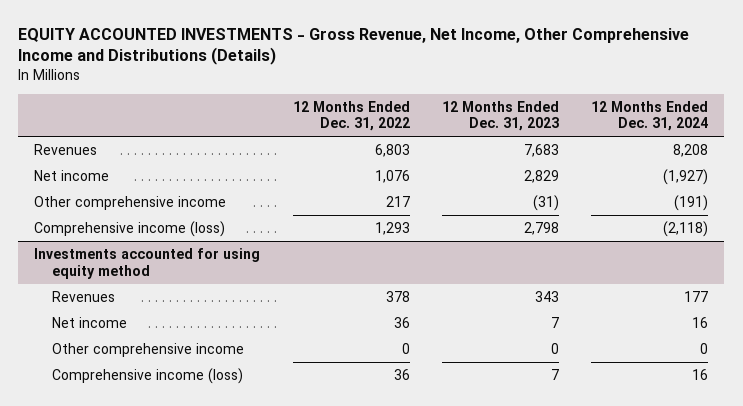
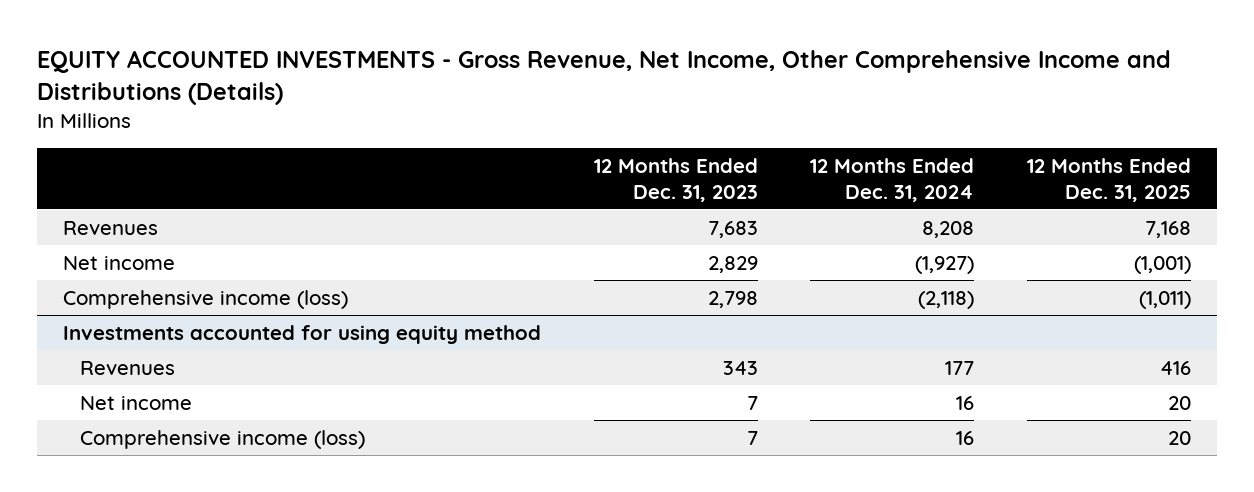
- | 12 Months Ended Dec. 31, 2022 | 12 Months Ended Dec. 31, 2023 | 12 Months Ended Dec. 31, 2024
+ | 12 Months Ended Dec. 31, 2023 | 12 Months Ended Dec. 31, 2024 | 12 Months Ended Dec. 31, 2025
- Other comprehensive income | 217 | (31) | (191)
@ Investments accounted for using equity method
- Other comprehensive income | 0 | 0 | 0

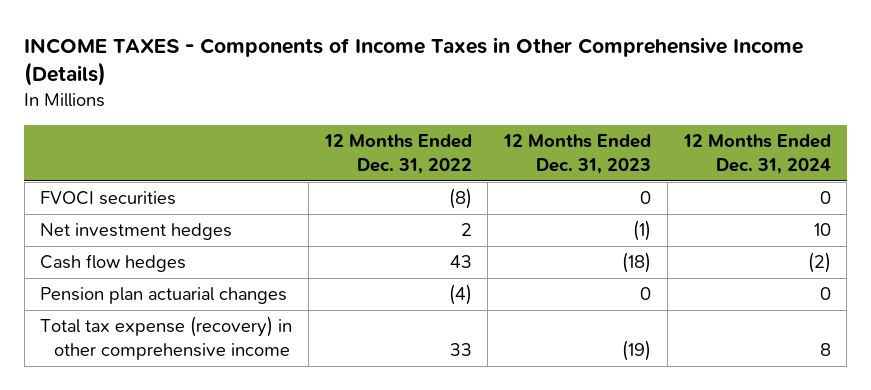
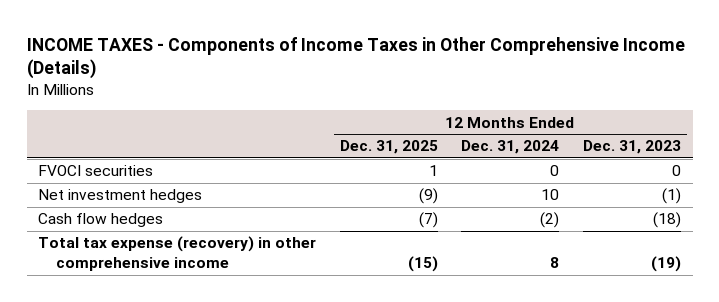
- | 12 Months Ended Dec. 31, 2022 | 12 Months Ended Dec. 31, 2023 | 12 Months Ended Dec. 31, 2024
+ | 12 Months Ended Dec. 31, 2025 | 12 Months Ended Dec. 31, 2024 | 12 Months Ended Dec. 31, 2023
- Pension plan actuarial changes | (4) | 0 | 0

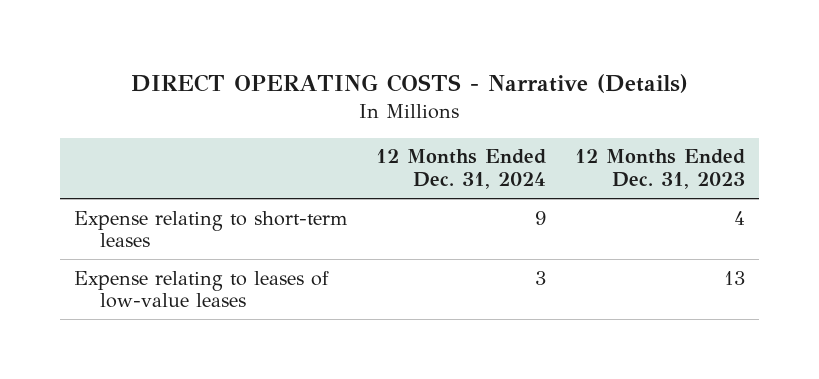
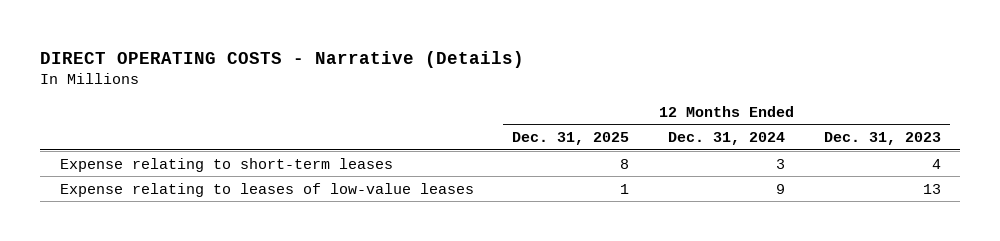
- | 12 Months Ended Dec. 31, 2024 | 12 Months Ended Dec. 31, 2023
+ | 12 Months Ended Dec. 31, 2025 | 12 Months Ended Dec. 31, 2024 | 12 Months Ended Dec. 31, 2023
- Expense relating to short-term leases | 9 | 4
- Expense relating to leases of low-value leases | 3 | 13
+ Expense relating to short-term leases | 8 | 3 | 4
+ Expense relating to leases of low-value leases | 1 | 9 | 13

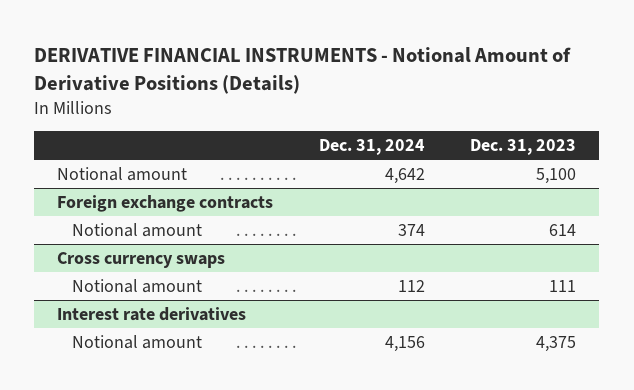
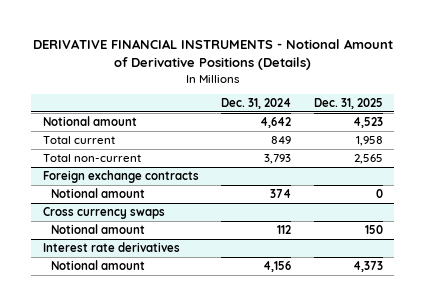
- | Dec. 31, 2024 | Dec. 31, 2023
+ | Dec. 31, 2024 | Dec. 31, 2025
+ Total current | 849 | 1,958
+ Total non-current | 3,793 | 2,565

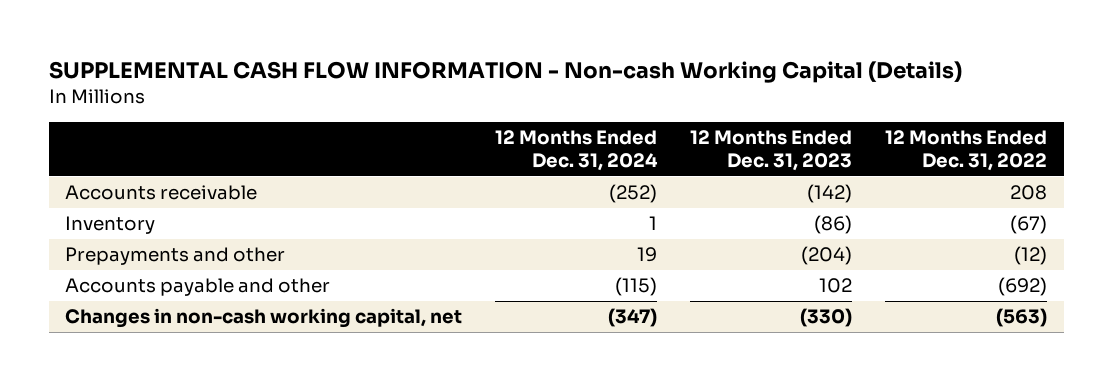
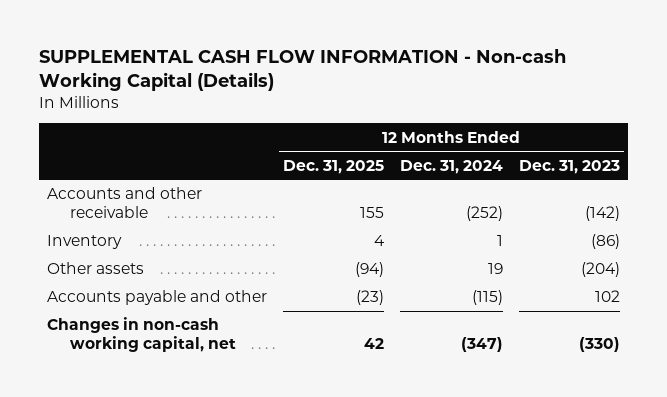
- | 12 Months Ended Dec. 31, 2024 | 12 Months Ended Dec. 31, 2023 | 12 Months Ended Dec. 31, 2022
+ | 12 Months Ended Dec. 31, 2025 | 12 Months Ended Dec. 31, 2024 | 12 Months Ended Dec. 31, 2023
- Accounts receivable | (252) | (142) | 208
+ Accounts and other receivable | 155 | (252) | (142)
- Prepayments and other | 19 | (204) | (12)
+ Other assets | (94) | 19 | (204)

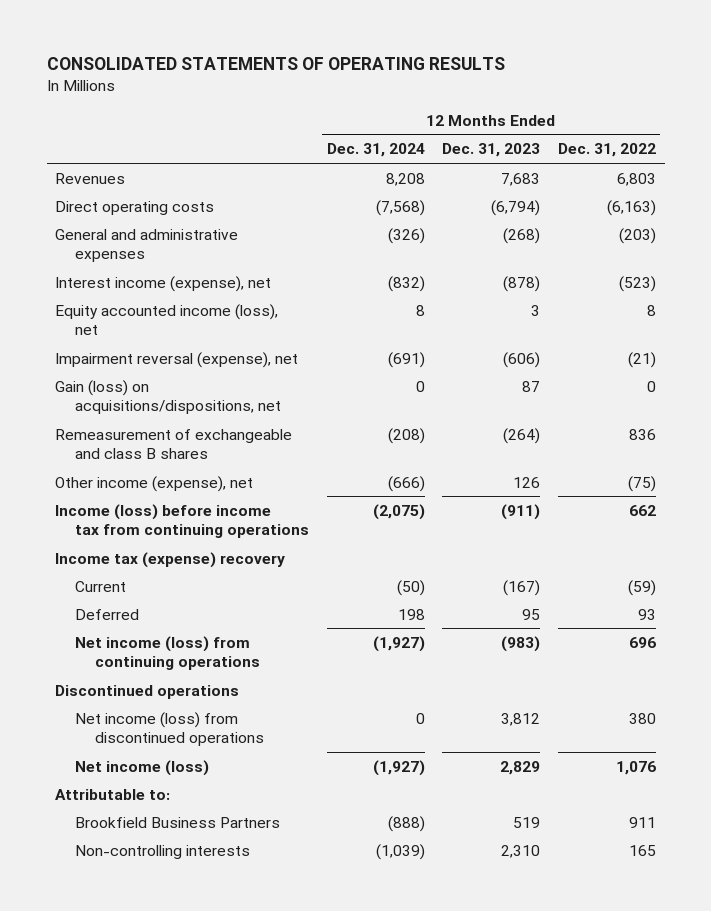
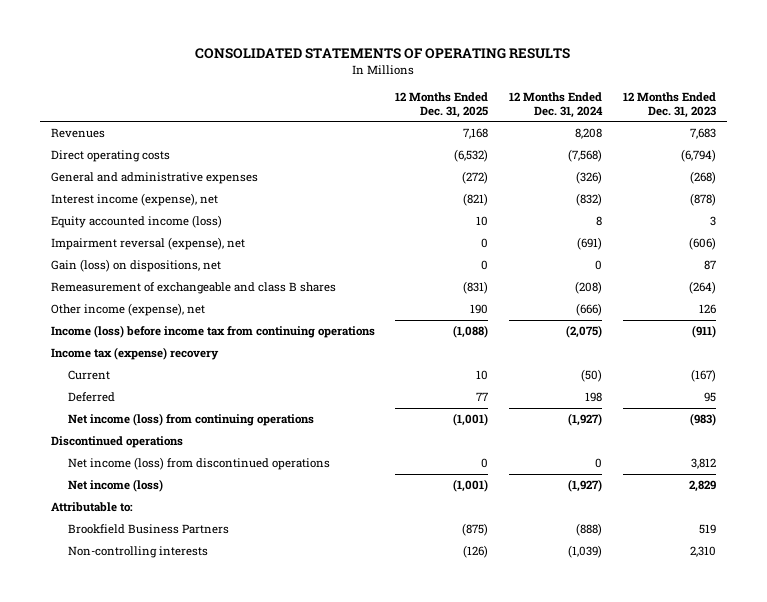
- | 12 Months Ended Dec. 31, 2024 | 12 Months Ended Dec. 31, 2023 | 12 Months Ended Dec. 31, 2022
+ | 12 Months Ended Dec. 31, 2025 | 12 Months Ended Dec. 31, 2024 | 12 Months Ended Dec. 31, 2023
- Equity accounted income (loss), net | 8 | 3 | 8
+ Equity accounted income (loss) | 10 | 8 | 3
- Gain (loss) on acquisitions/dispositions, net | 0 | 87 | 0
+ Gain (loss) on dispositions, net | 0 | 0 | 87

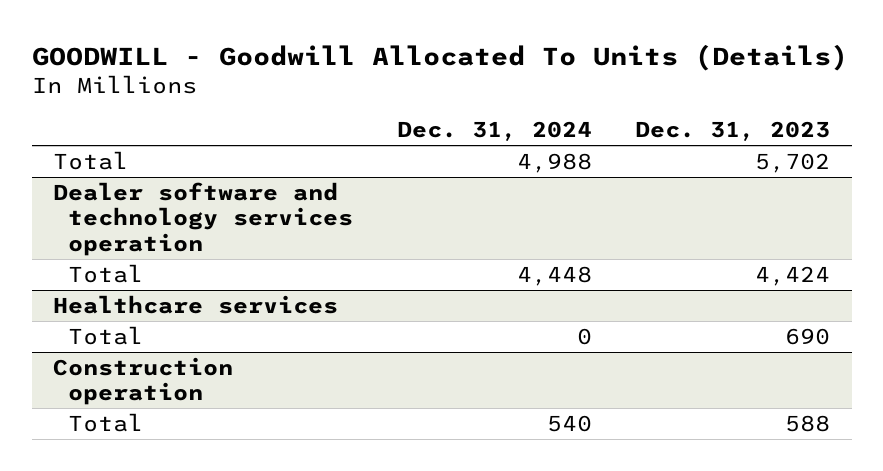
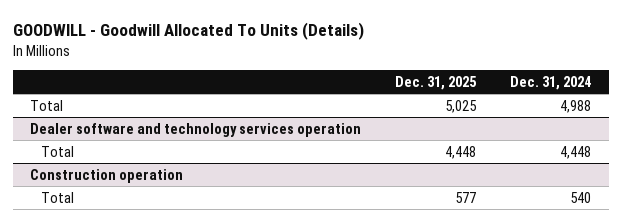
- | Dec. 31, 2024 | Dec. 31, 2023
+ | Dec. 31, 2025 | Dec. 31, 2024
- Healthcare services
- Total | 0 | 690

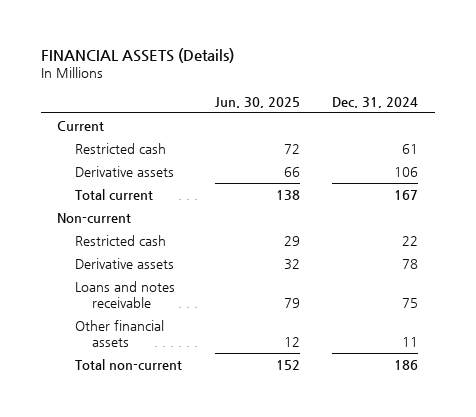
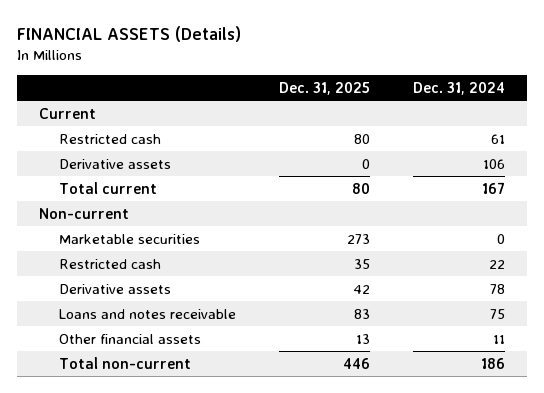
- | Jun. 30, 2025 | Dec. 31, 2024
+ | Dec. 31, 2025 | Dec. 31, 2024
+ Marketable securities | 273 | 0

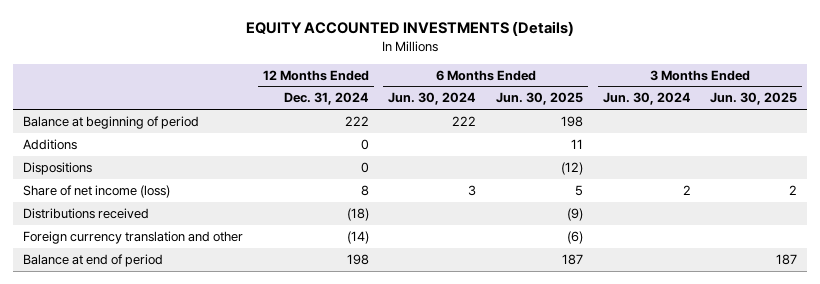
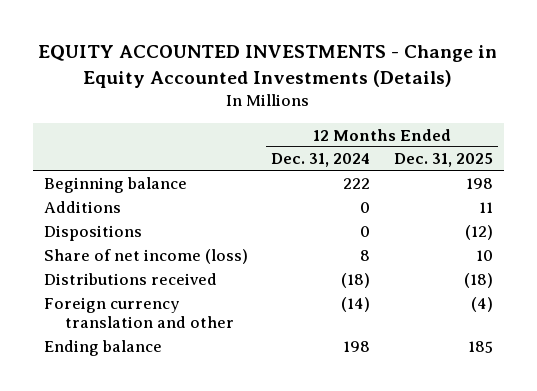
- EQUITY ACCOUNTED INVESTMENTS (Details)
+ EQUITY ACCOUNTED INVESTMENTS - Change in Equity Accounted Investments (Details)
- | 12 Months Ended Dec. 31, 2024 | 6 Months Ended Jun. 30, 2024 | 6 Months Ended Jun. 30, 2025 | 3 Months Ended Jun. 30, 2024 | 3 Months Ended Jun. 30, 2025
+ | 12 Months Ended Dec. 31, 2024 | 12 Months Ended Dec. 31, 2025
- Balance at beginning of period | 222 | 222 | 198 | |
+ Beginning balance | 222 | 198
- Balance at end of period | 198 | | 187 | | 187
+ Ending balance | 198 | 185

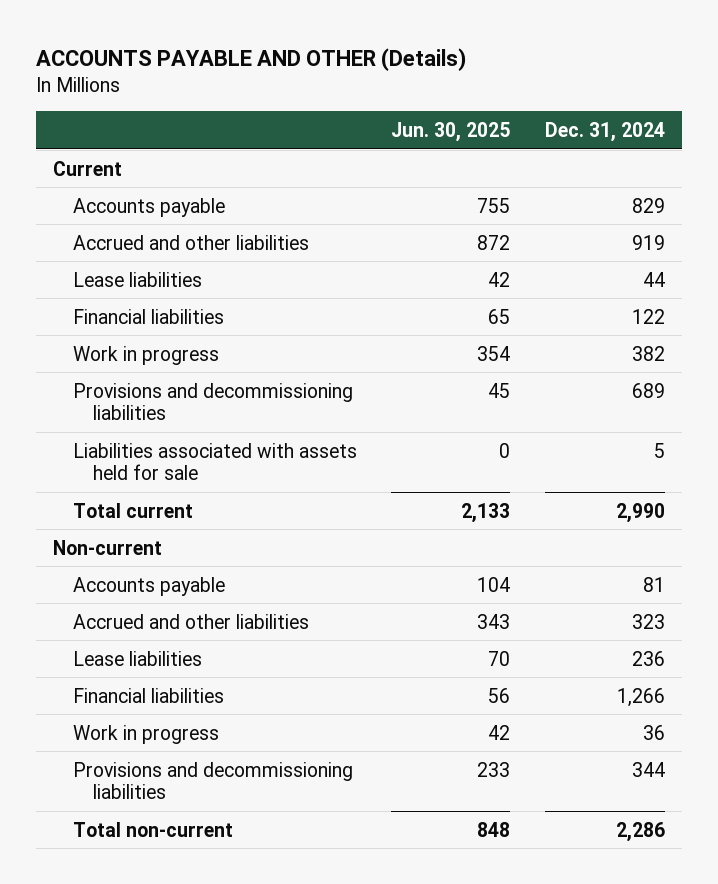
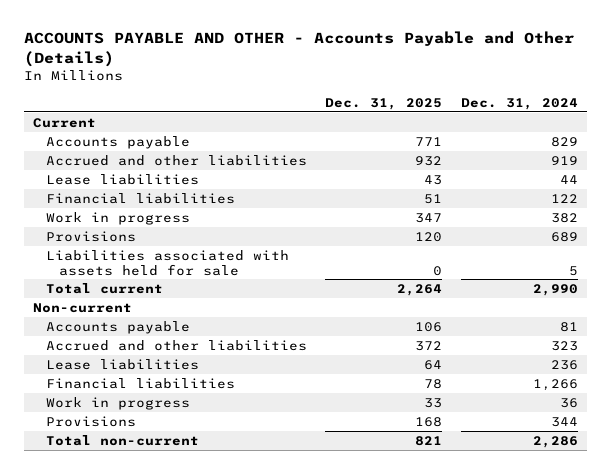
- ACCOUNTS PAYABLE AND OTHER (Details)
+ ACCOUNTS PAYABLE AND OTHER - Accounts Payable and Other (Details)
- | Jun. 30, 2025 | Dec. 31, 2024
+ | Dec. 31, 2025 | Dec. 31, 2024
- Provisions and decommissioning liabilities | 45 | 689
+ Provisions | 120 | 689
- Provisions and decommissioning liabilities | 233 | 344
+ Provisions | 168 | 344

